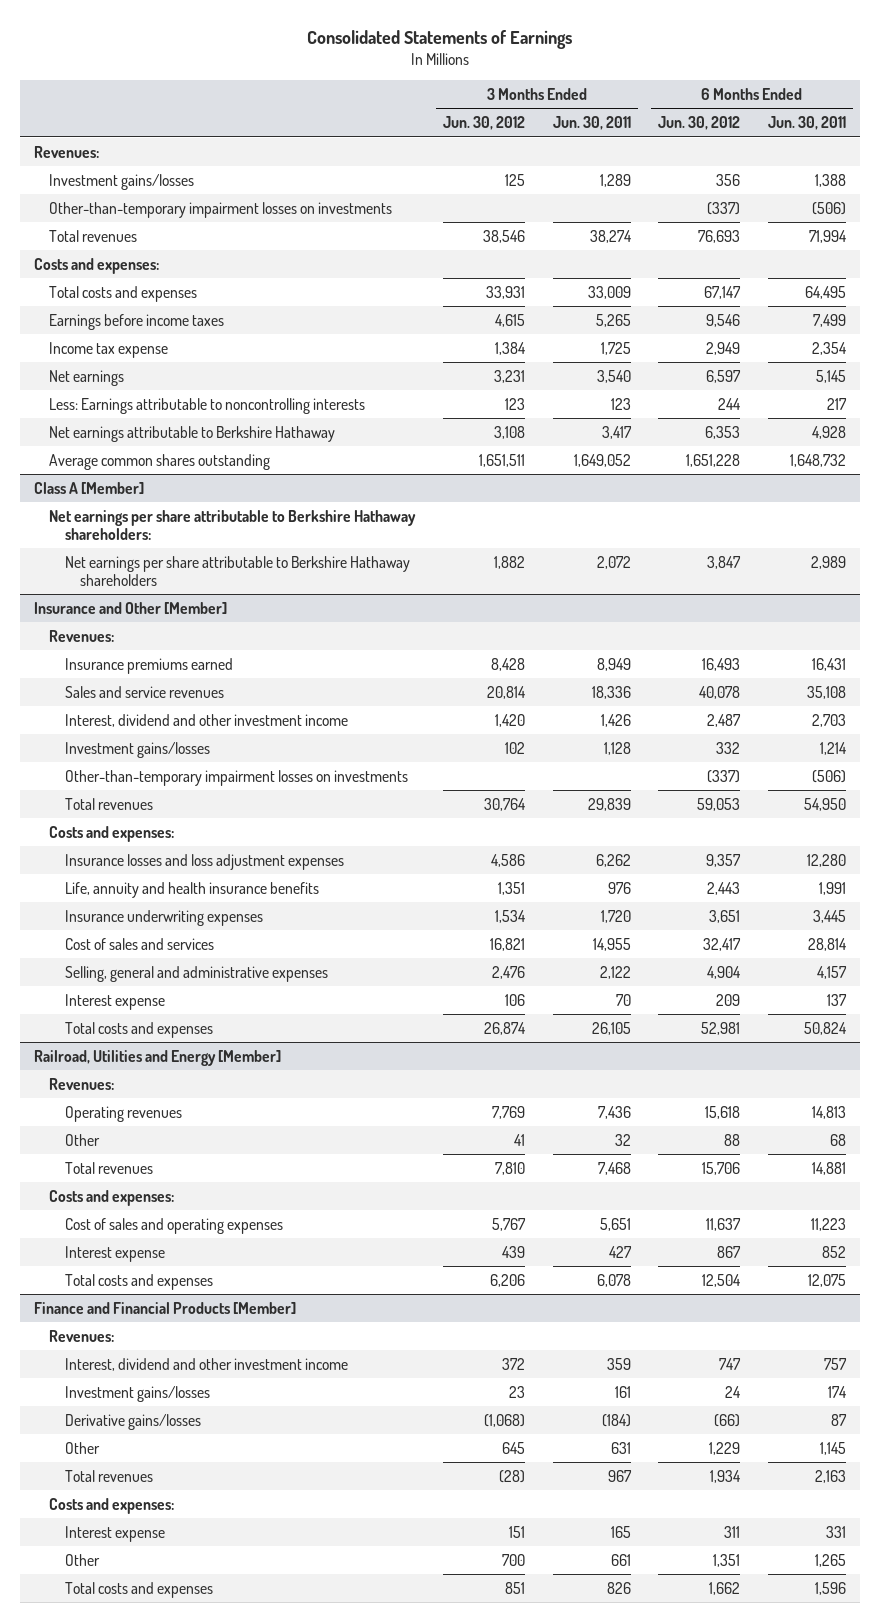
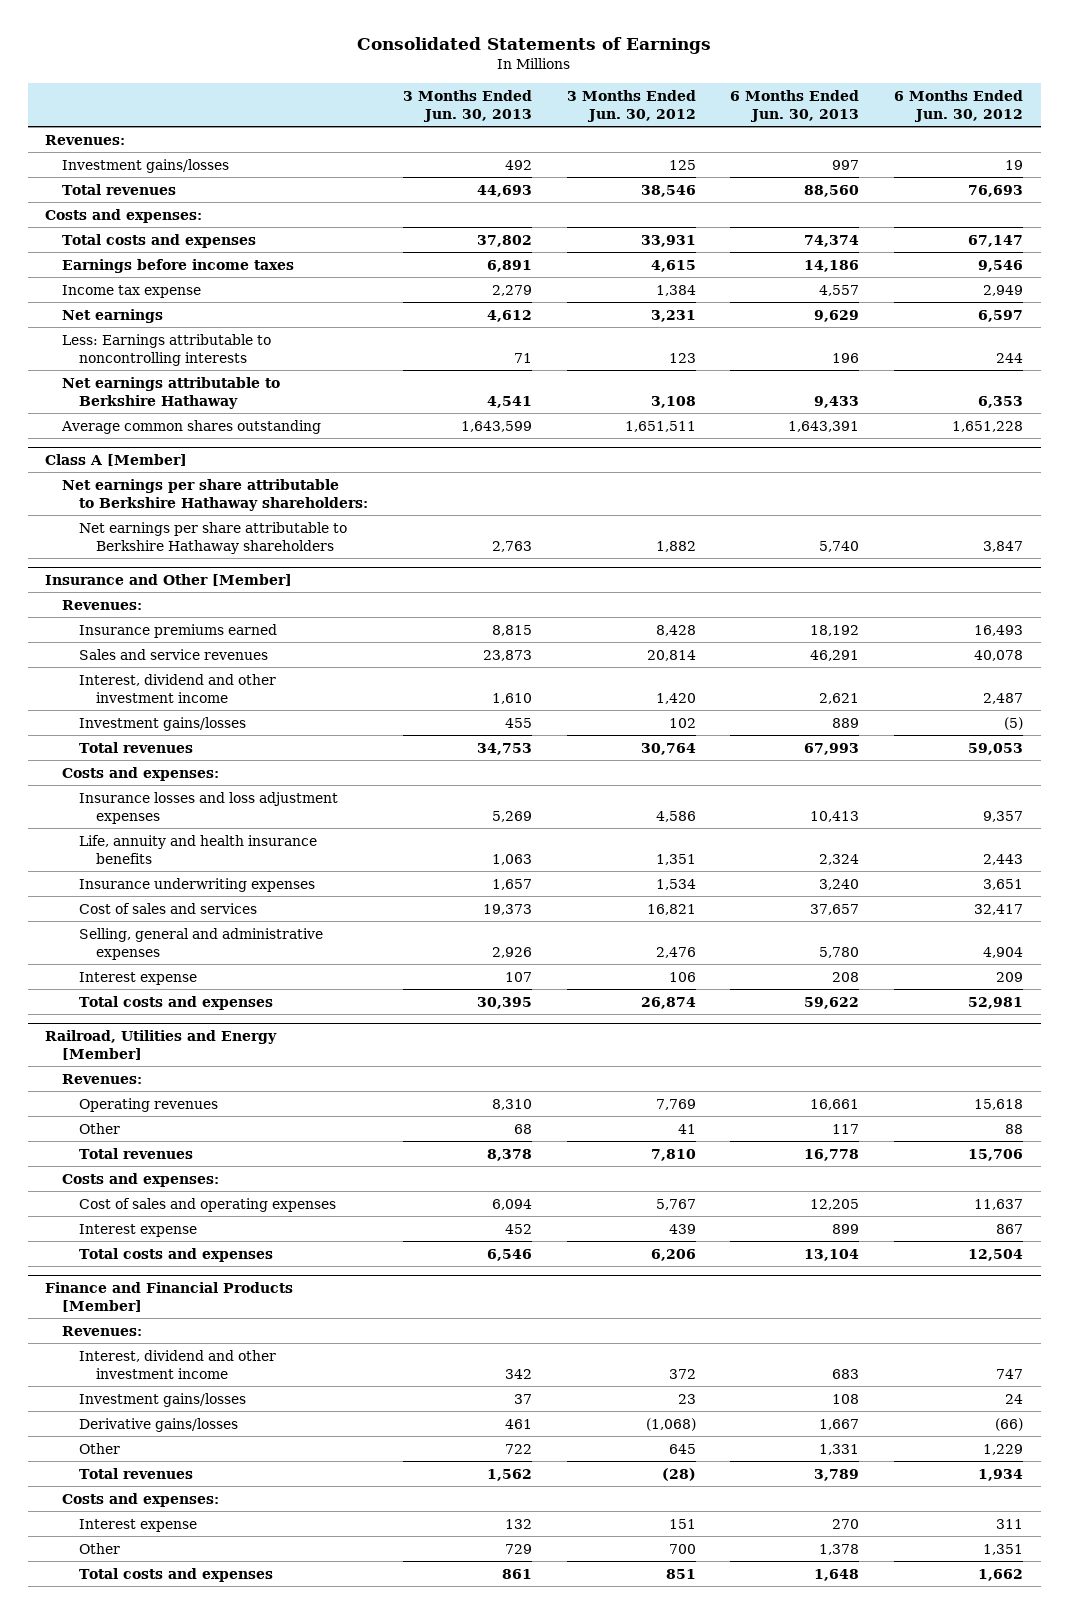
- | 3 Months Ended Jun. 30, 2012 | 3 Months Ended Jun. 30, 2011 | 6 Months Ended Jun. 30, 2012 | 6 Months Ended Jun. 30, 2011
+ | 3 Months Ended Jun. 30, 2013 | 3 Months Ended Jun. 30, 2012 | 6 Months Ended Jun. 30, 2013 | 6 Months Ended Jun. 30, 2012
- Investment gains/losses | 125 | 1,289 | 356 | 1,388
- Other-than-temporary impairment losses on investments | | | (337) | (506)
+ Investment gains/losses | 492 | 125 | 997 | 19
@ Insurance and Other [Member]
- Investment gains/losses | 102 | 1,128 | 332 | 1,214
- Other-than-temporary impairment losses on investments | | | (337) | (506)
+ Investment gains/losses | 455 | 102 | 889 | (5)

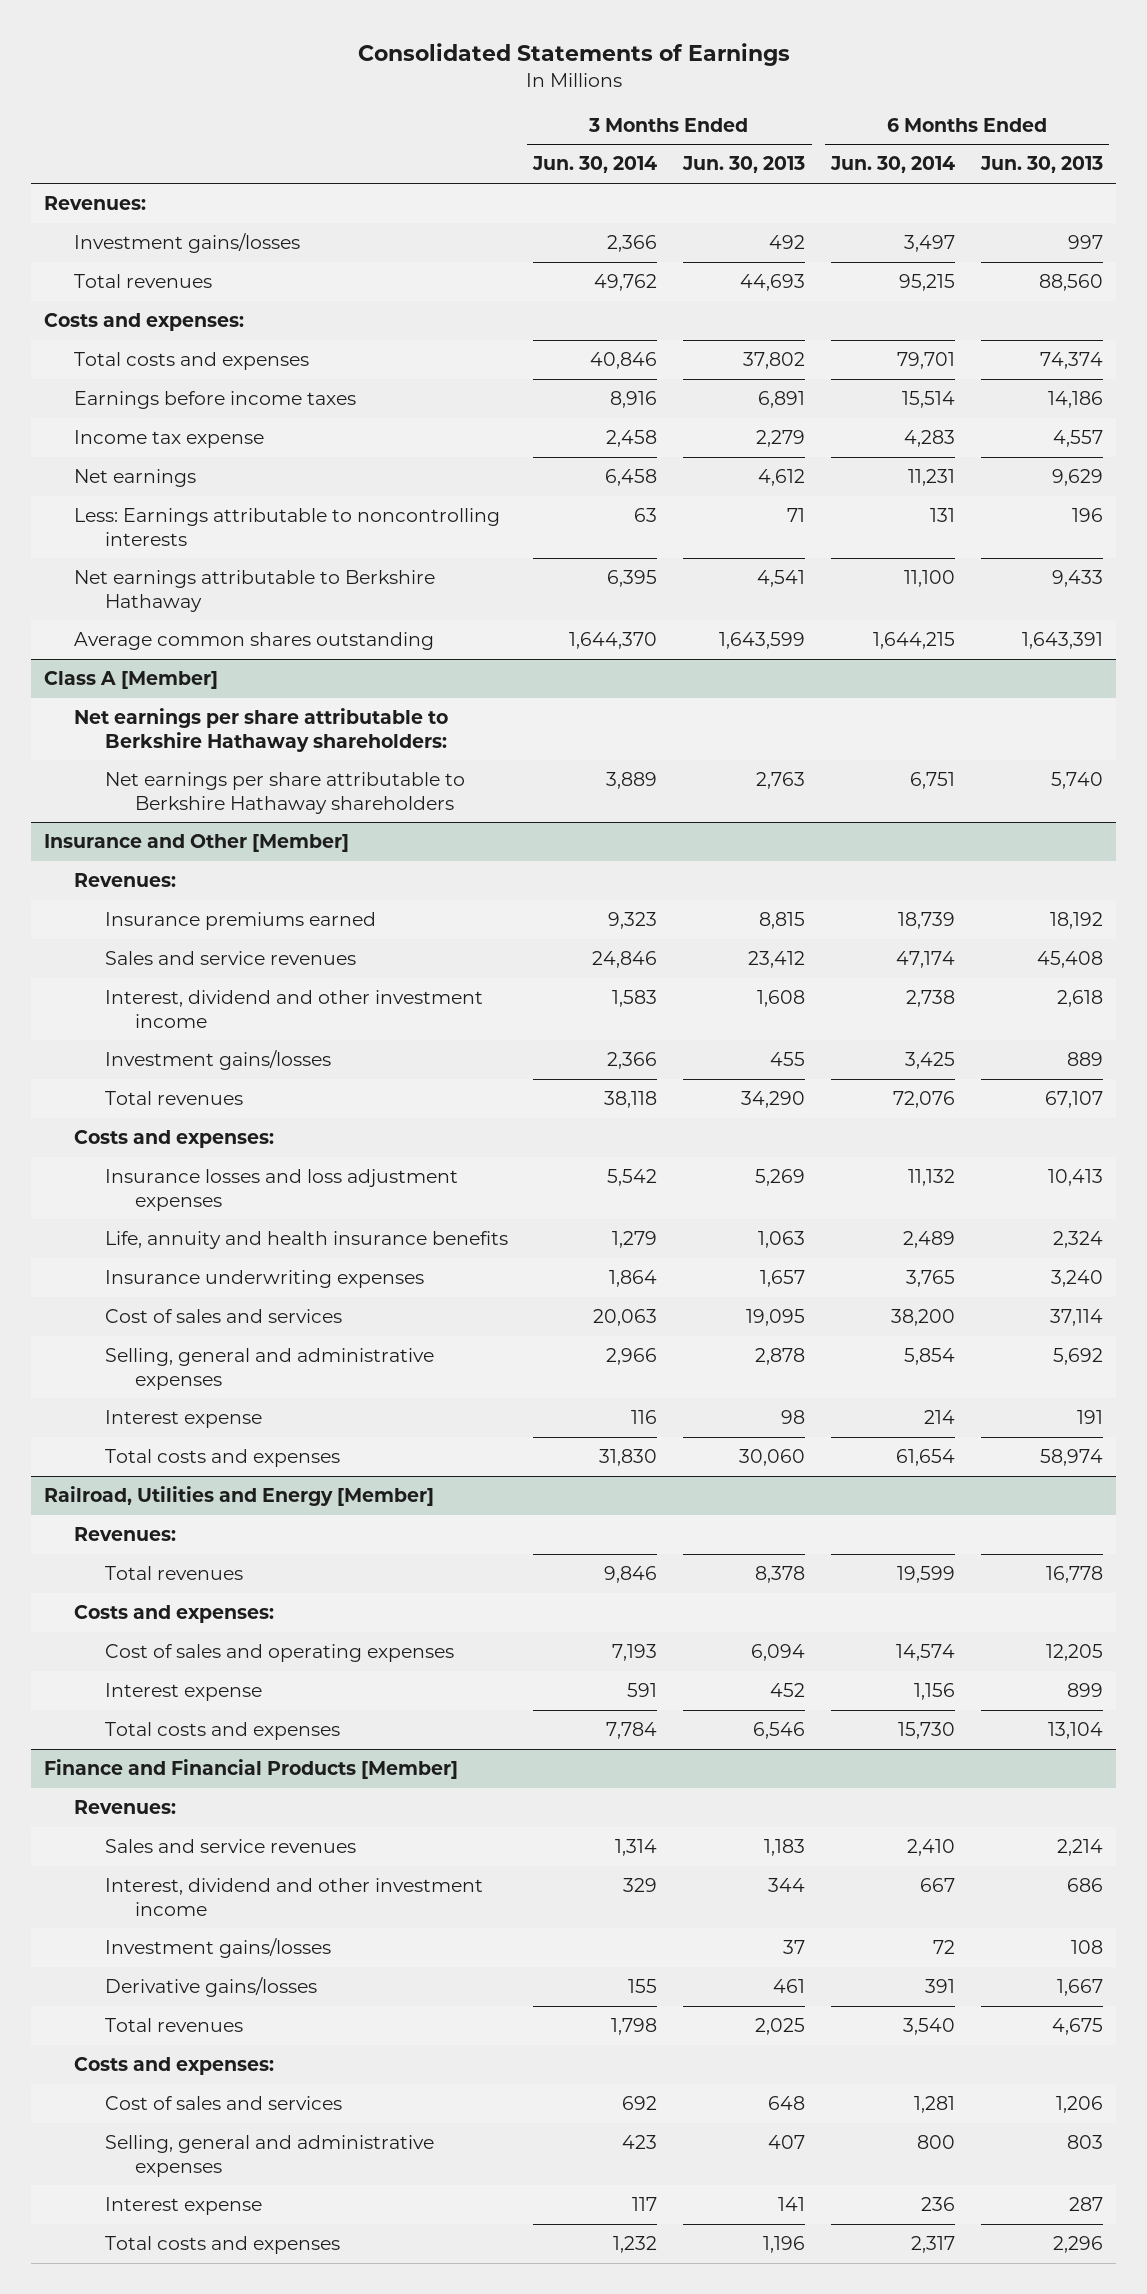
- | 3 Months Ended Jun. 30, 2013 | 3 Months Ended Jun. 30, 2012 | 6 Months Ended Jun. 30, 2013 | 6 Months Ended Jun. 30, 2012
+ | 3 Months Ended Jun. 30, 2014 | 3 Months Ended Jun. 30, 2013 | 6 Months Ended Jun. 30, 2014 | 6 Months Ended Jun. 30, 2013
@ Insurance and Other [Member]
- Sales and service revenues | 23,873 | 20,814 | 46,291 | 40,078
- Interest, dividend and other investment income | 1,610 | 1,420 | 2,621 | 2,487
+ Sales and service revenues | 24,846 | 23,412 | 47,174 | 45,408
+ Interest, dividend and other investment income | 1,583 | 1,608 | 2,738 | 2,618
- Total revenues | 34,753 | 30,764 | 67,993 | 59,053
+ Total revenues | 38,118 | 34,290 | 72,076 | 67,107
- Cost of sales and services | 19,373 | 16,821 | 37,657 | 32,417
- Selling, general and administrative expenses | 2,926 | 2,476 | 5,780 | 4,904
- Interest expense | 107 | 106 | 208 | 209
- Total costs and expenses | 30,395 | 26,874 | 59,622 | 52,981
+ Cost of sales and services | 20,063 | 19,095 | 38,200 | 37,114
+ Selling, general and administrative expenses | 2,966 | 2,878 | 5,854 | 5,692
+ Interest expense | 116 | 98 | 214 | 191
+ Total costs and expenses | 31,830 | 30,060 | 61,654 | 58,974
@ Railroad, Utilities and Energy [Member]
- Operating revenues | 8,310 | 7,769 | 16,661 | 15,618
- Other | 68 | 41 | 117 | 88
@ Finance and Financial Products [Member]
- Interest, dividend and other investment income | 342 | 372 | 683 | 747
+ Sales and service revenues | 1,314 | 1,183 | 2,410 | 2,214
+ Interest, dividend and other investment income | 329 | 344 | 667 | 686
- Other | 722 | 645 | 1,331 | 1,229
- Total revenues | 1,562 | (28) | 3,789 | 1,934
+ Total revenues | 1,798 | 2,025 | 3,540 | 4,675
- Interest expense | 132 | 151 | 270 | 311
- Other | 729 | 700 | 1,378 | 1,351
- Total costs and expenses | 861 | 851 | 1,648 | 1,662
+ Cost of sales and services | 692 | 648 | 1,281 | 1,206
+ Selling, general and administrative expenses | 423 | 407 | 800 | 803
+ Interest expense | 117 | 141 | 236 | 287
+ Total costs and expenses | 1,232 | 1,196 | 2,317 | 2,296

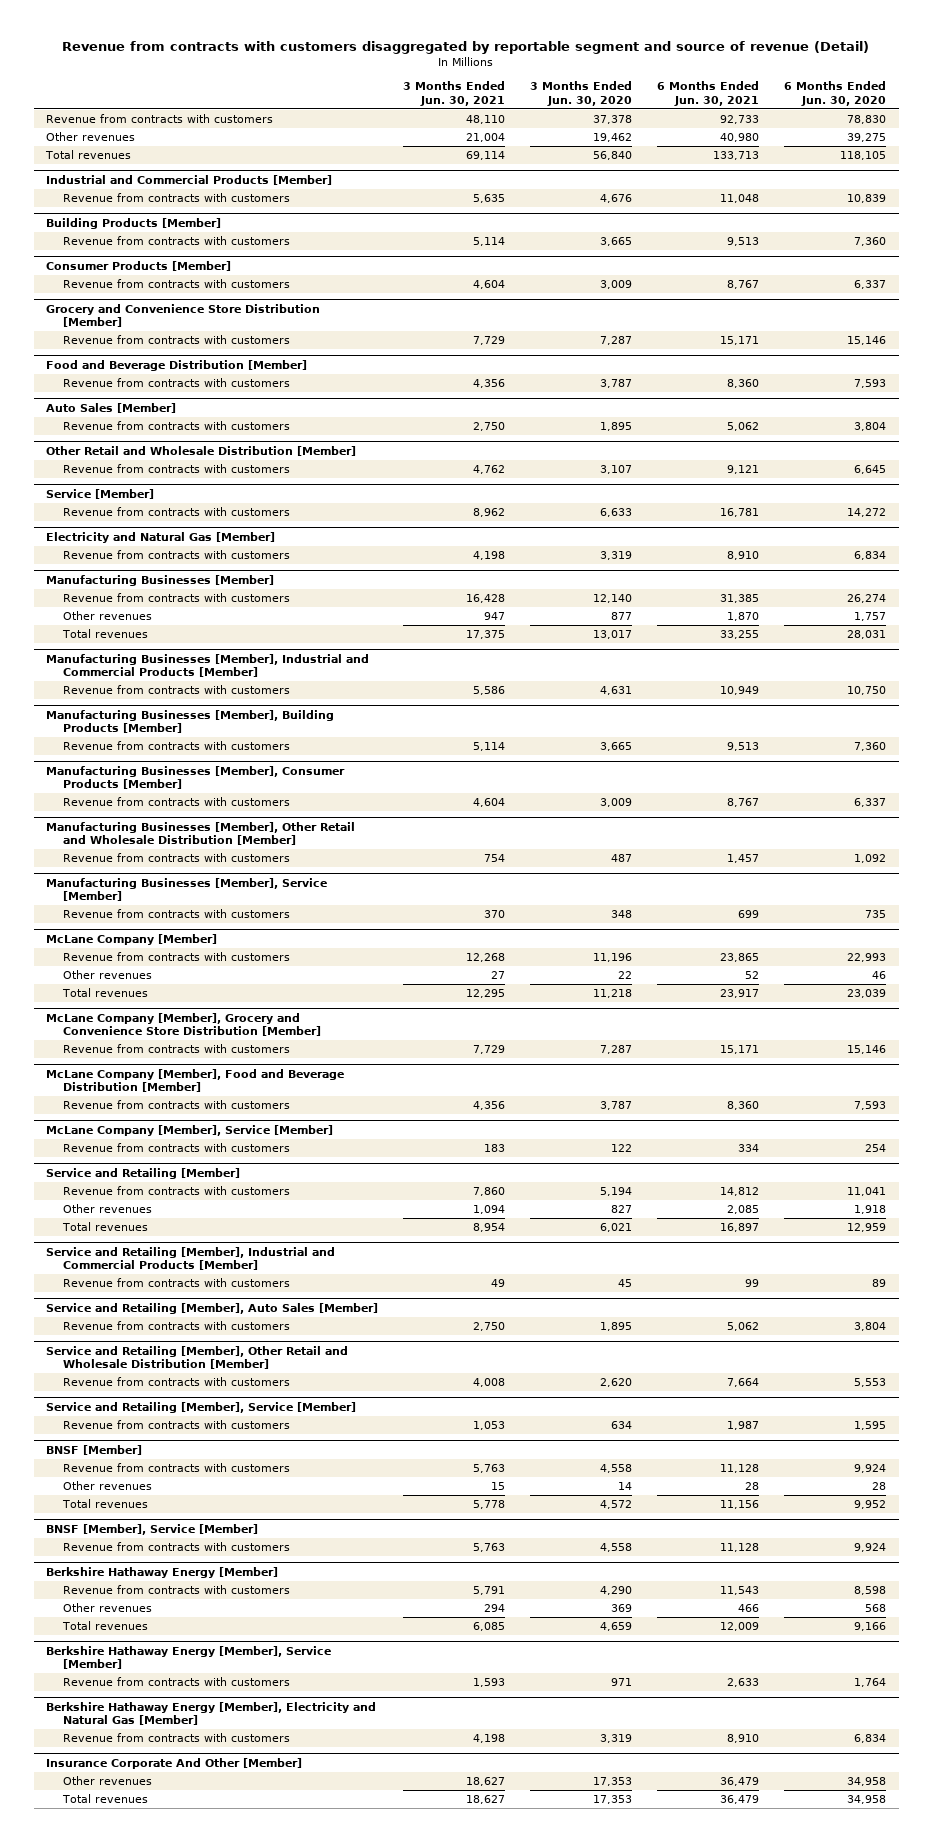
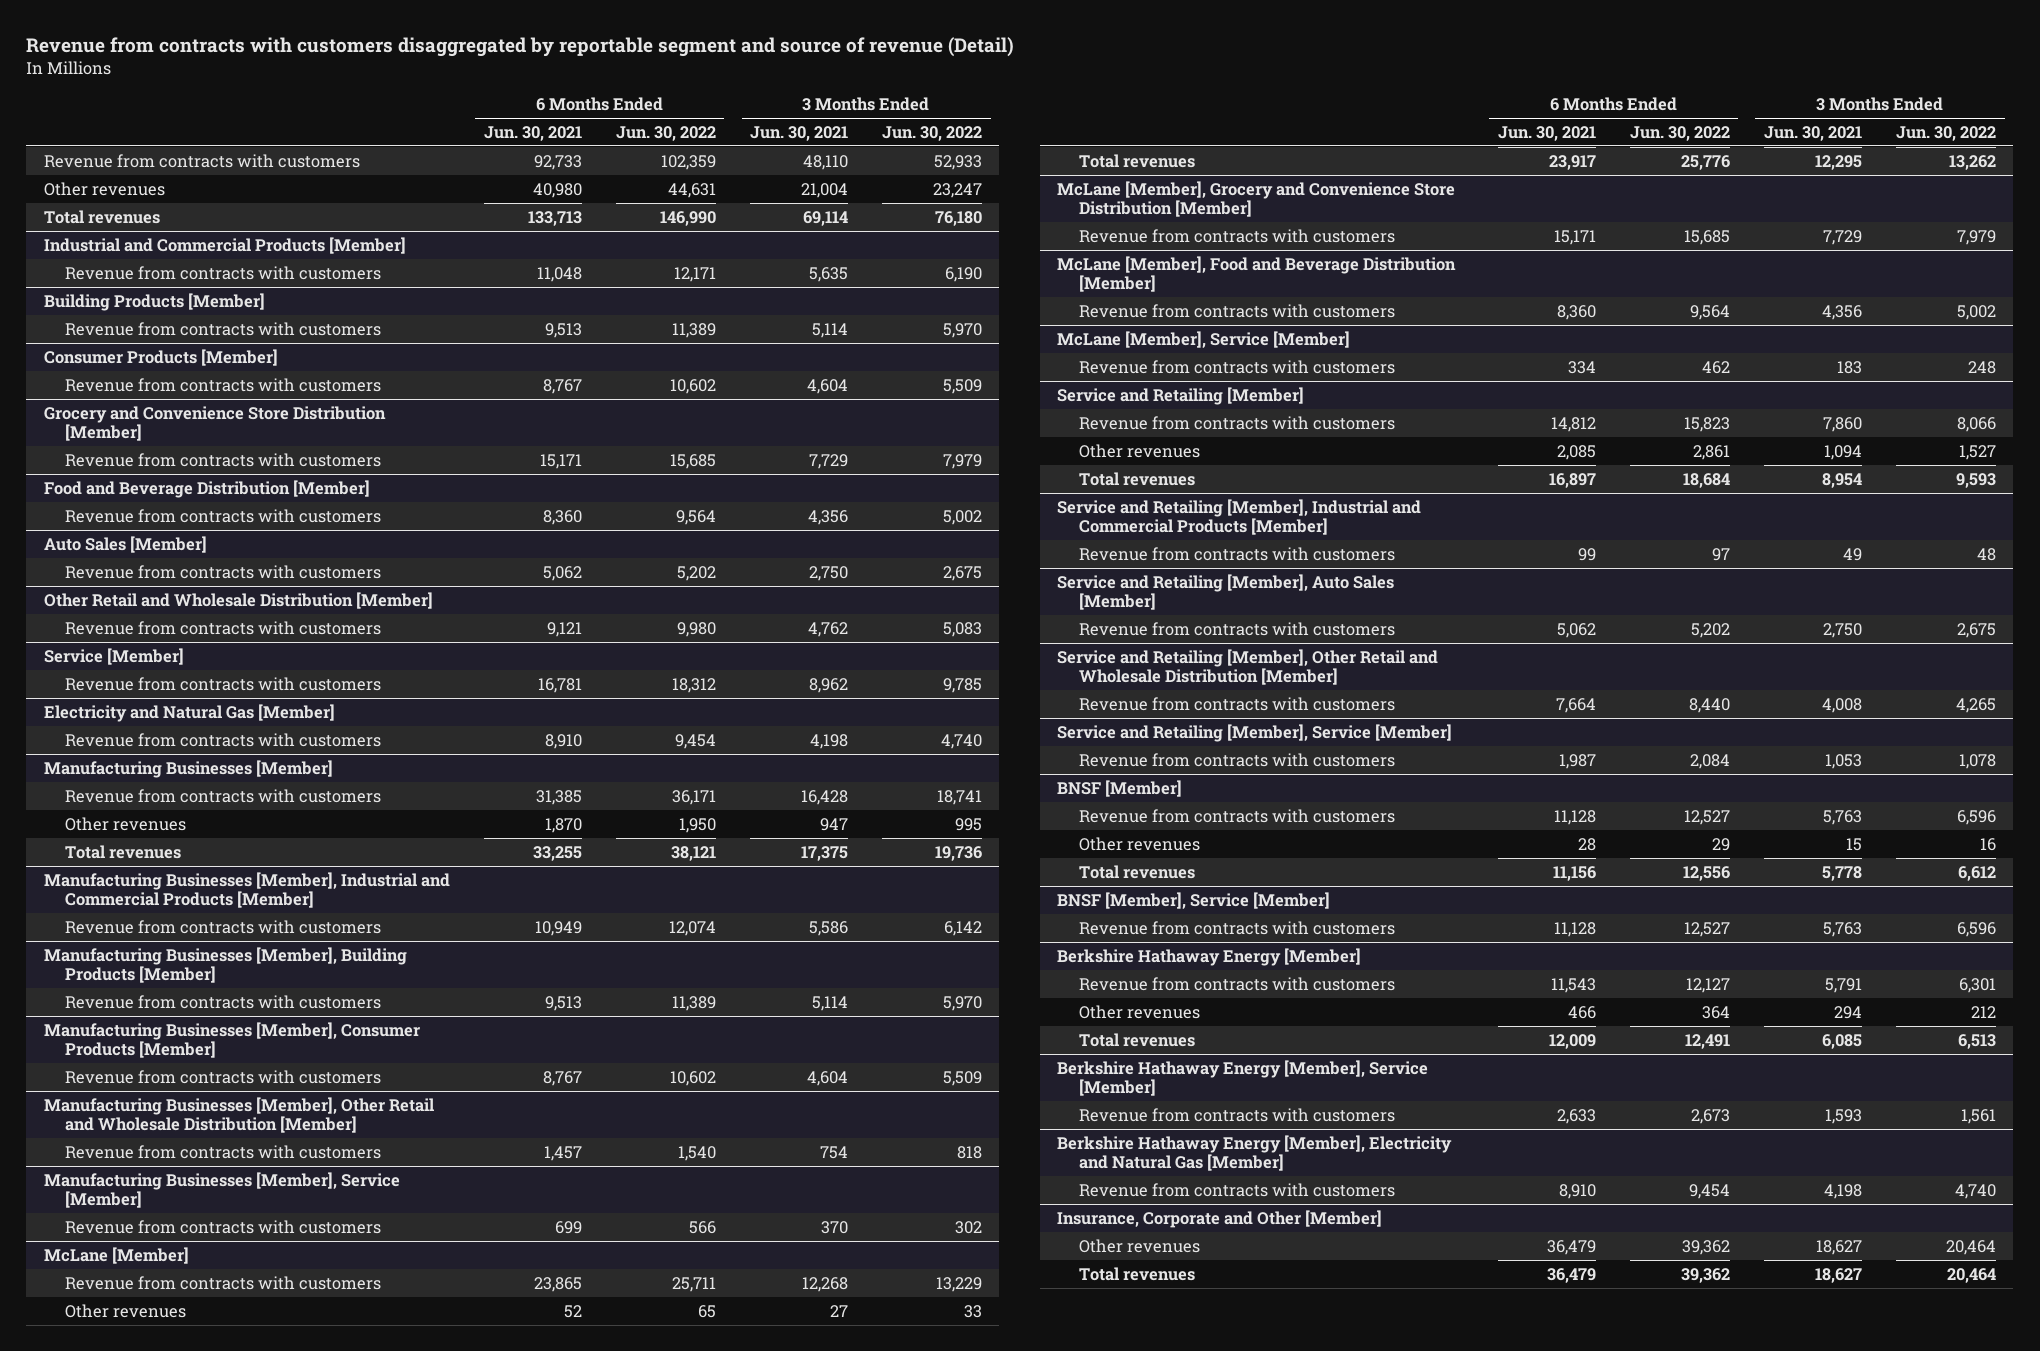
- | 3 Months Ended Jun. 30, 2021 | 3 Months Ended Jun. 30, 2020 | 6 Months Ended Jun. 30, 2021 | 6 Months Ended Jun. 30, 2020
+ | 6 Months Ended Jun. 30, 2021 | 6 Months Ended Jun. 30, 2022 | 3 Months Ended Jun. 30, 2021 | 3 Months Ended Jun. 30, 2022
- McLane Company [Member]
+ McLane [Member]
- McLane Company [Member], Grocery and Convenience Store Distribution [Member]
+ McLane [Member], Grocery and Convenience Store Distribution [Member]
- McLane Company [Member], Food and Beverage Distribution [Member]
+ McLane [Member], Food and Beverage Distribution [Member]
- McLane Company [Member], Service [Member]
+ McLane [Member], Service [Member]
- Insurance Corporate And Other [Member]
+ Insurance, Corporate and Other [Member]

